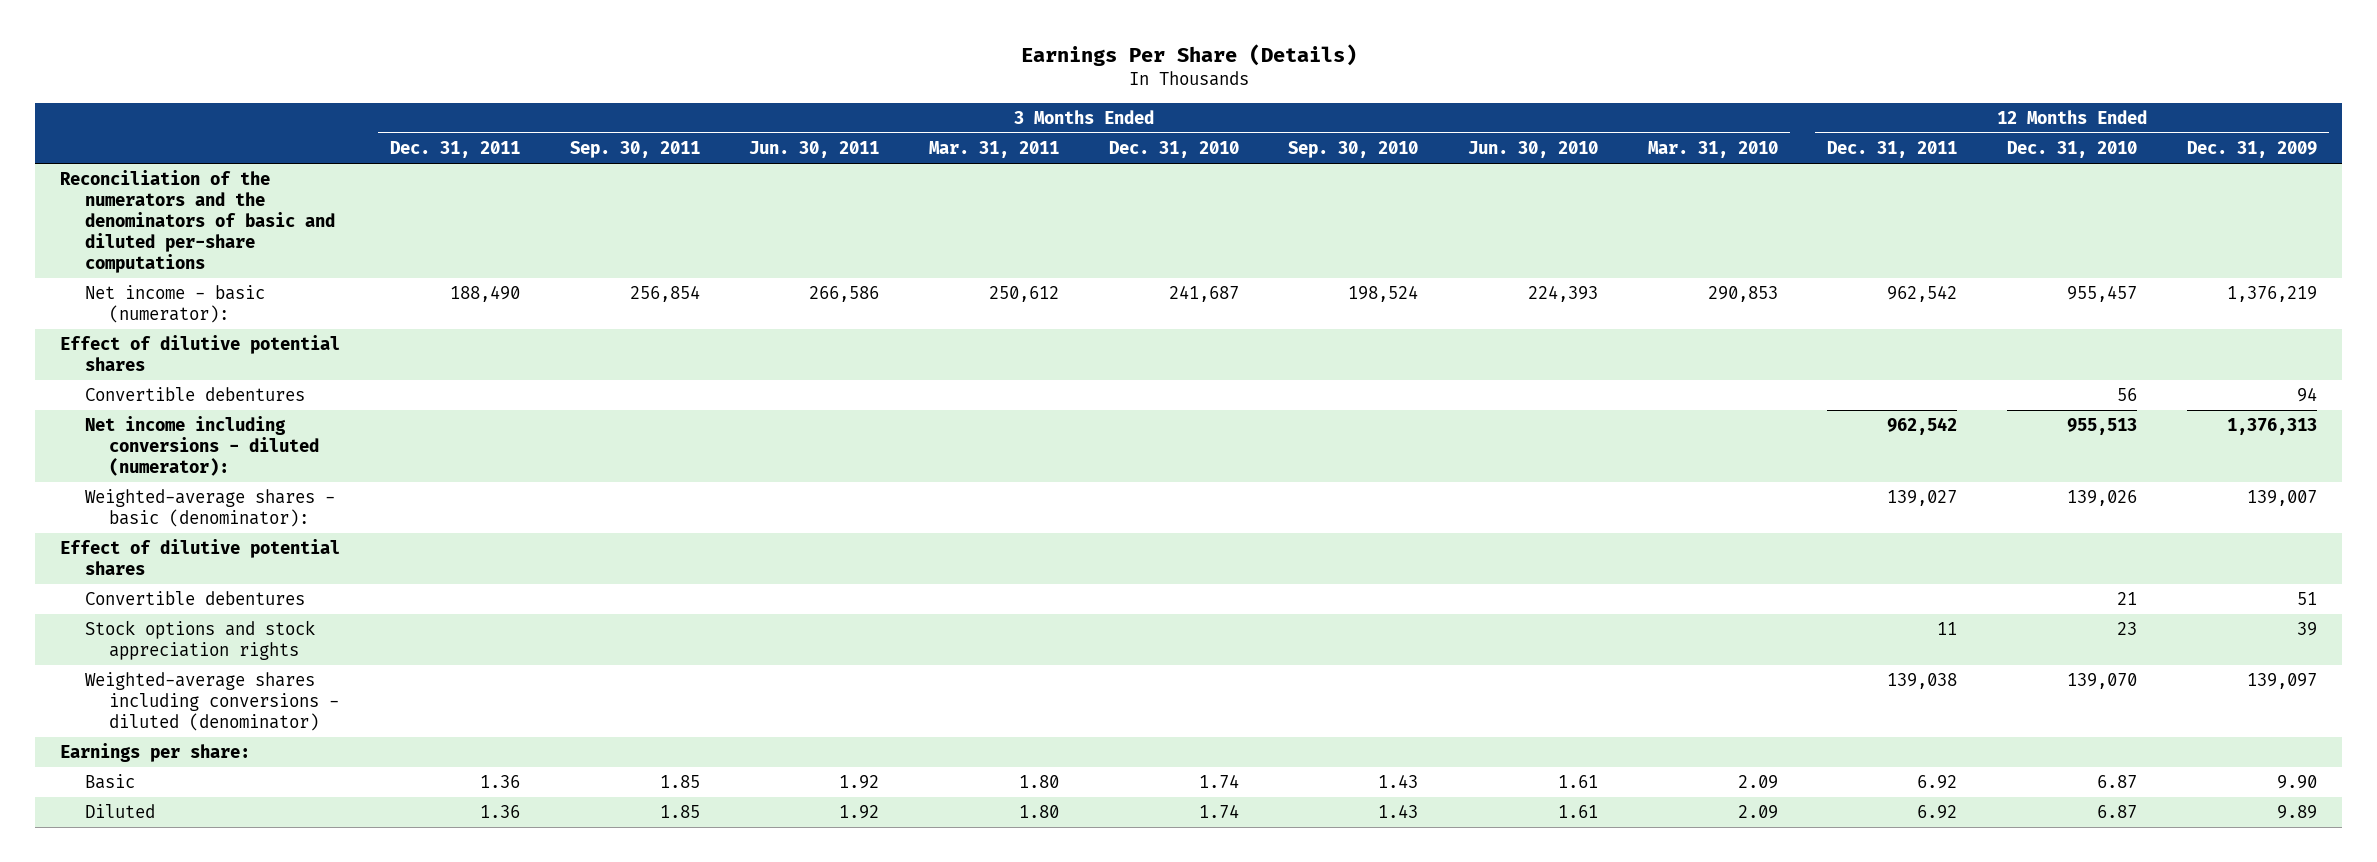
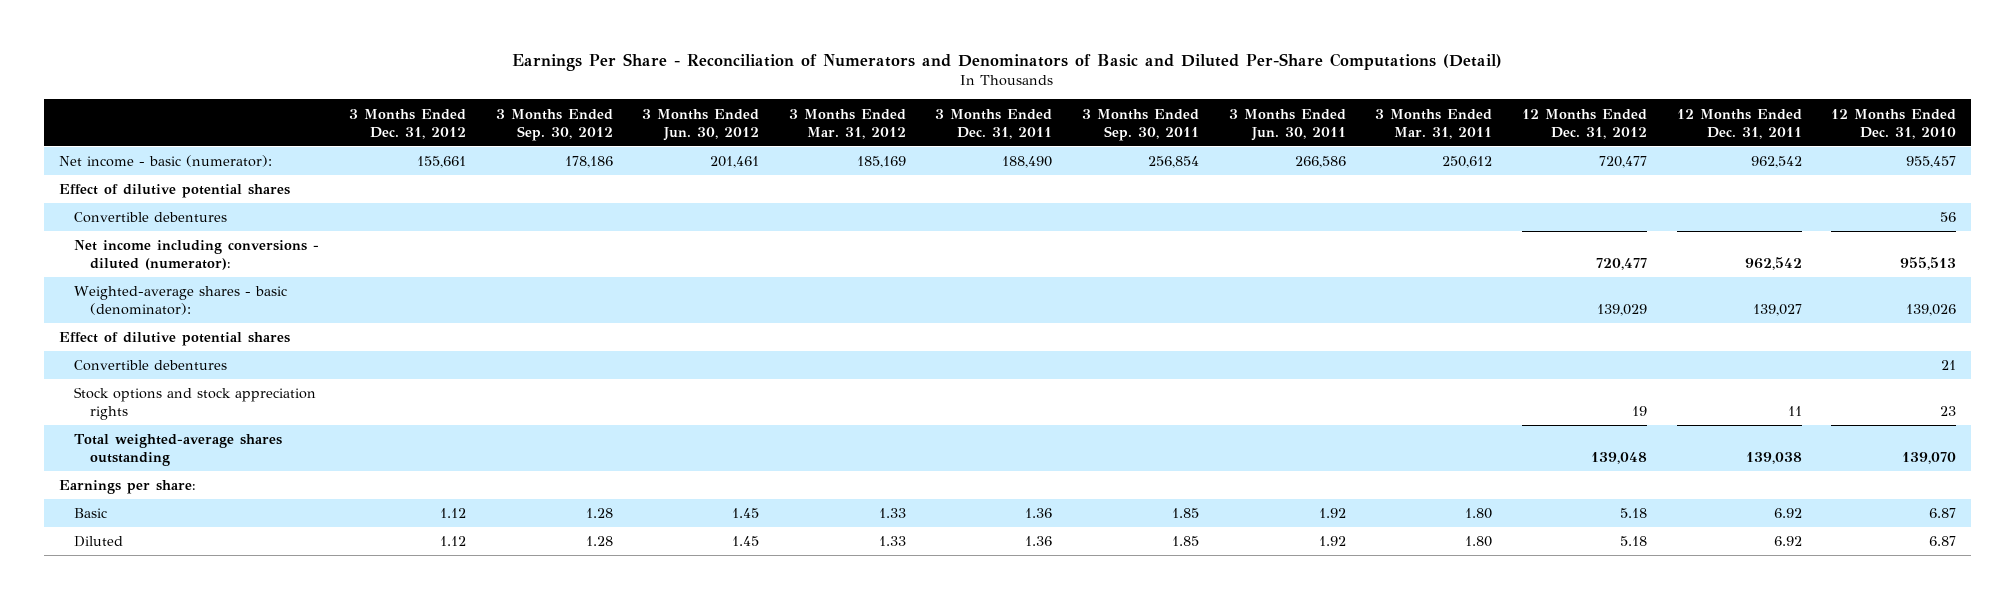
- Earnings Per Share (Details)
+ Earnings Per Share - Reconciliation of Numerators and Denominators of Basic and Diluted Per-Share Computations (Detail)
- | 3 Months Ended Dec. 31, 2011 | 3 Months Ended Sep. 30, 2011 | 3 Months Ended Jun. 30, 2011 | 3 Months Ended Mar. 31, 2011 | 3 Months Ended Dec. 31, 2010 | 3 Months Ended Sep. 30, 2010 | 3 Months Ended Jun. 30, 2010 | 3 Months Ended Mar. 31, 2010 | 12 Months Ended Dec. 31, 2011 | 12 Months Ended Dec. 31, 2010 | 12 Months Ended Dec. 31, 2009
+ | 3 Months Ended Dec. 31, 2012 | 3 Months Ended Sep. 30, 2012 | 3 Months Ended Jun. 30, 2012 | 3 Months Ended Mar. 31, 2012 | 3 Months Ended Dec. 31, 2011 | 3 Months Ended Sep. 30, 2011 | 3 Months Ended Jun. 30, 2011 | 3 Months Ended Mar. 31, 2011 | 12 Months Ended Dec. 31, 2012 | 12 Months Ended Dec. 31, 2011 | 12 Months Ended Dec. 31, 2010
- Reconciliation of the numerators and the denominators of basic and diluted per-share computations
- Weighted-average shares including conversions - diluted (denominator) | | | | | | | | | 139,038 | 139,070 | 139,097
+ Total weighted-average shares outstanding | | | | | | | | | 139,048 | 139,038 | 139,070

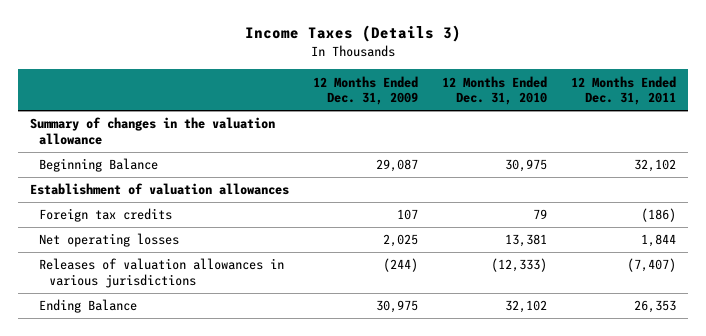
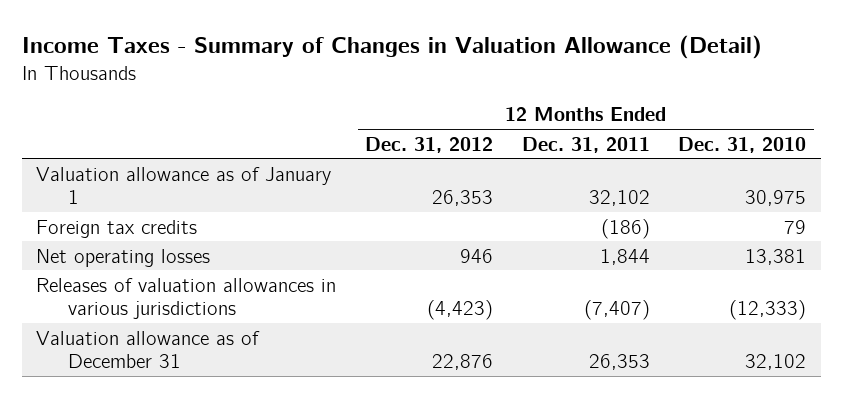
- Income Taxes (Details 3)
+ Income Taxes - Summary of Changes in Valuation Allowance (Detail)
- | 12 Months Ended Dec. 31, 2009 | 12 Months Ended Dec. 31, 2010 | 12 Months Ended Dec. 31, 2011
+ | 12 Months Ended Dec. 31, 2012 | 12 Months Ended Dec. 31, 2011 | 12 Months Ended Dec. 31, 2010
- Summary of changes in the valuation allowance
- Beginning Balance | 29,087 | 30,975 | 32,102
- Establishment of valuation allowances
+ Valuation allowance as of January 1 | 26,353 | 32,102 | 30,975
- Ending Balance | 30,975 | 32,102 | 26,353
+ Valuation allowance as of December 31 | 22,876 | 26,353 | 32,102

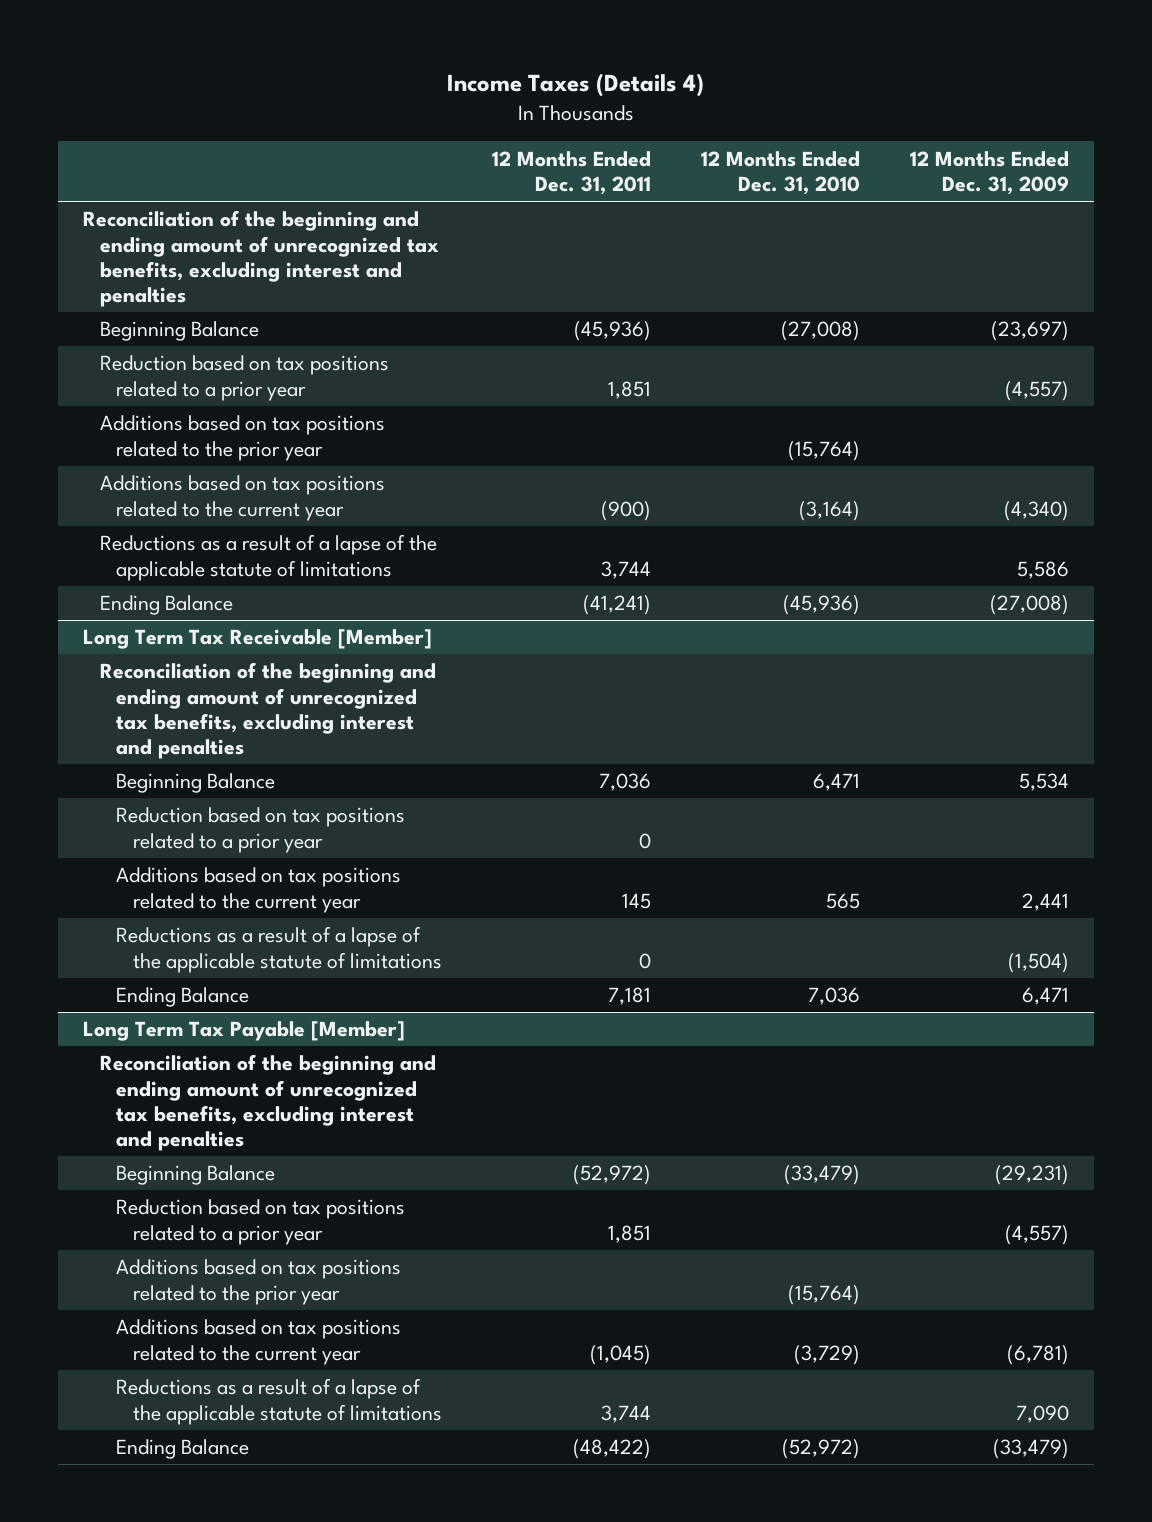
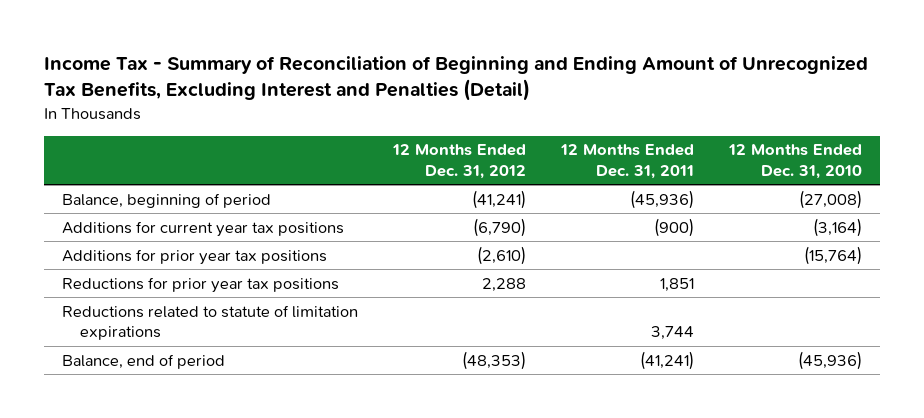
- Income Taxes (Details 4)
+ Income Tax - Summary of Reconciliation of Beginning and Ending Amount of Unrecognized Tax Benefits, Excluding Interest and Penalties (Detail)
- | 12 Months Ended Dec. 31, 2011 | 12 Months Ended Dec. 31, 2010 | 12 Months Ended Dec. 31, 2009
+ | 12 Months Ended Dec. 31, 2012 | 12 Months Ended Dec. 31, 2011 | 12 Months Ended Dec. 31, 2010
- Reconciliation of the beginning and ending amount of unrecognized tax benefits, excluding interest and penalties
- Beginning Balance | (45,936) | (27,008) | (23,697)
- Reduction based on tax positions related to a prior year | 1,851 | | (4,557)
- Additions based on tax positions related to the prior year | | (15,764) |
- Additions based on tax positions related to the current year | (900) | (3,164) | (4,340)
- Reductions as a result of a lapse of the applicable statute of limitations | 3,744 | | 5,586
- Ending Balance | (41,241) | (45,936) | (27,008)
- Long Term Tax Receivable [Member]
- Reconciliation of the beginning and ending amount of unrecognized tax benefits, excluding interest and penalties
- Beginning Balance | 7,036 | 6,471 | 5,534
- Reduction based on tax positions related to a prior year | 0 | |
- Additions based on tax positions related to the current year | 145 | 565 | 2,441
- Reductions as a result of a lapse of the applicable statute of limitations | 0 | | (1,504)
- Ending Balance | 7,181 | 7,036 | 6,471
- Long Term Tax Payable [Member]
- Reconciliation of the beginning and ending amount of unrecognized tax benefits, excluding interest and penalties
- Beginning Balance | (52,972) | (33,479) | (29,231)
- Reduction based on tax positions related to a prior year | 1,851 | | (4,557)
- Additions based on tax positions related to the prior year | | (15,764) |
- Additions based on tax positions related to the current year | (1,045) | (3,729) | (6,781)
- Reductions as a result of a lapse of the applicable statute of limitations | 3,744 | | 7,090
- Ending Balance | (48,422) | (52,972) | (33,479)
+ Balance, beginning of period | (41,241) | (45,936) | (27,008)
+ Additions for current year tax positions | (6,790) | (900) | (3,164)
+ Additions for prior year tax positions | (2,610) | | (15,764)
+ Reductions for prior year tax positions | 2,288 | 1,851 |
+ Reductions related to statute of limitation expirations | | 3,744 |
+ Balance, end of period | (48,353) | (41,241) | (45,936)

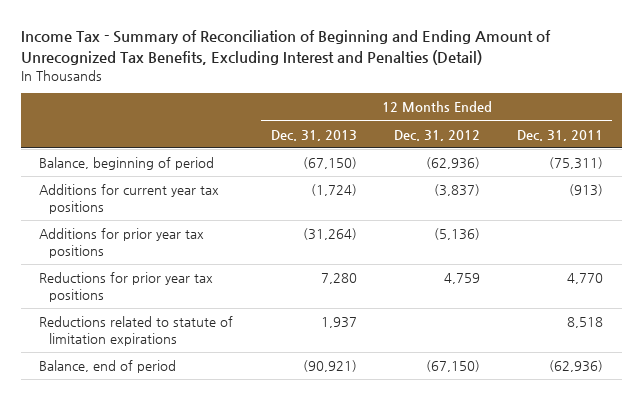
- | 12 Months Ended Dec. 31, 2012 | 12 Months Ended Dec. 31, 2011 | 12 Months Ended Dec. 31, 2010
+ | 12 Months Ended Dec. 31, 2013 | 12 Months Ended Dec. 31, 2012 | 12 Months Ended Dec. 31, 2011
- Balance, beginning of period | (41,241) | (45,936) | (27,008)
- Additions for current year tax positions | (6,790) | (900) | (3,164)
- Additions for prior year tax positions | (2,610) | | (15,764)
- Reductions for prior year tax positions | 2,288 | 1,851 |
- Reductions related to statute of limitation expirations | | 3,744 |
- Balance, end of period | (48,353) | (41,241) | (45,936)
+ Balance, beginning of period | (67,150) | (62,936) | (75,311)
+ Additions for current year tax positions | (1,724) | (3,837) | (913)
+ Additions for prior year tax positions | (31,264) | (5,136) |
+ Reductions for prior year tax positions | 7,280 | 4,759 | 4,770
+ Reductions related to statute of limitation expirations | 1,937 | | 8,518
+ Balance, end of period | (90,921) | (67,150) | (62,936)

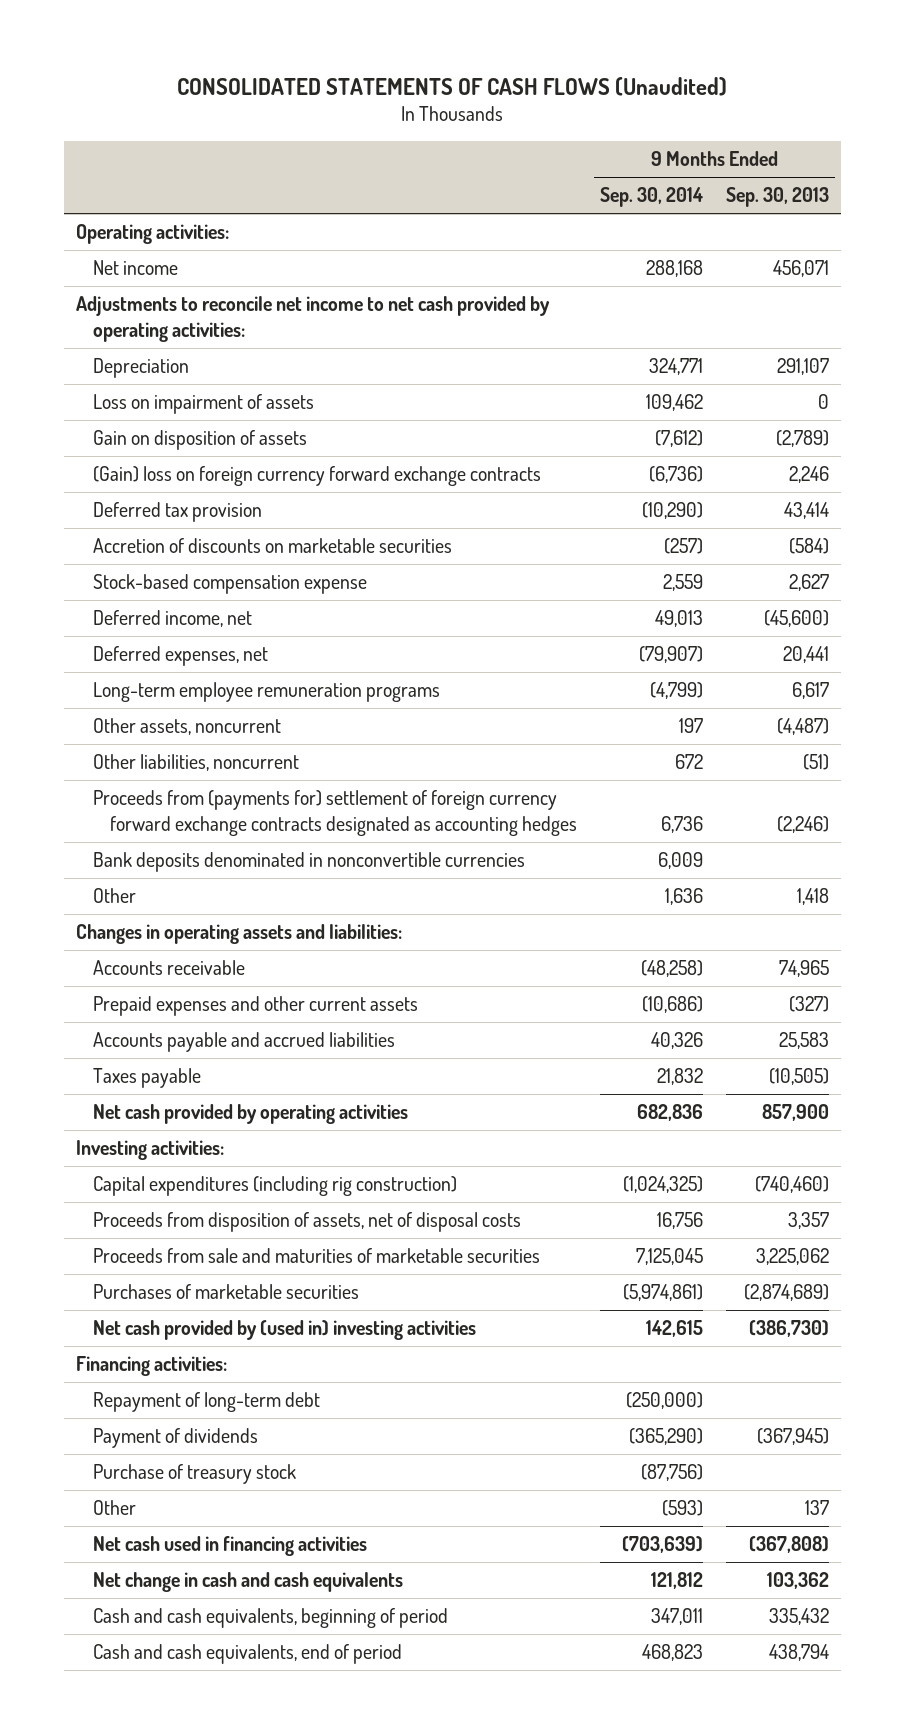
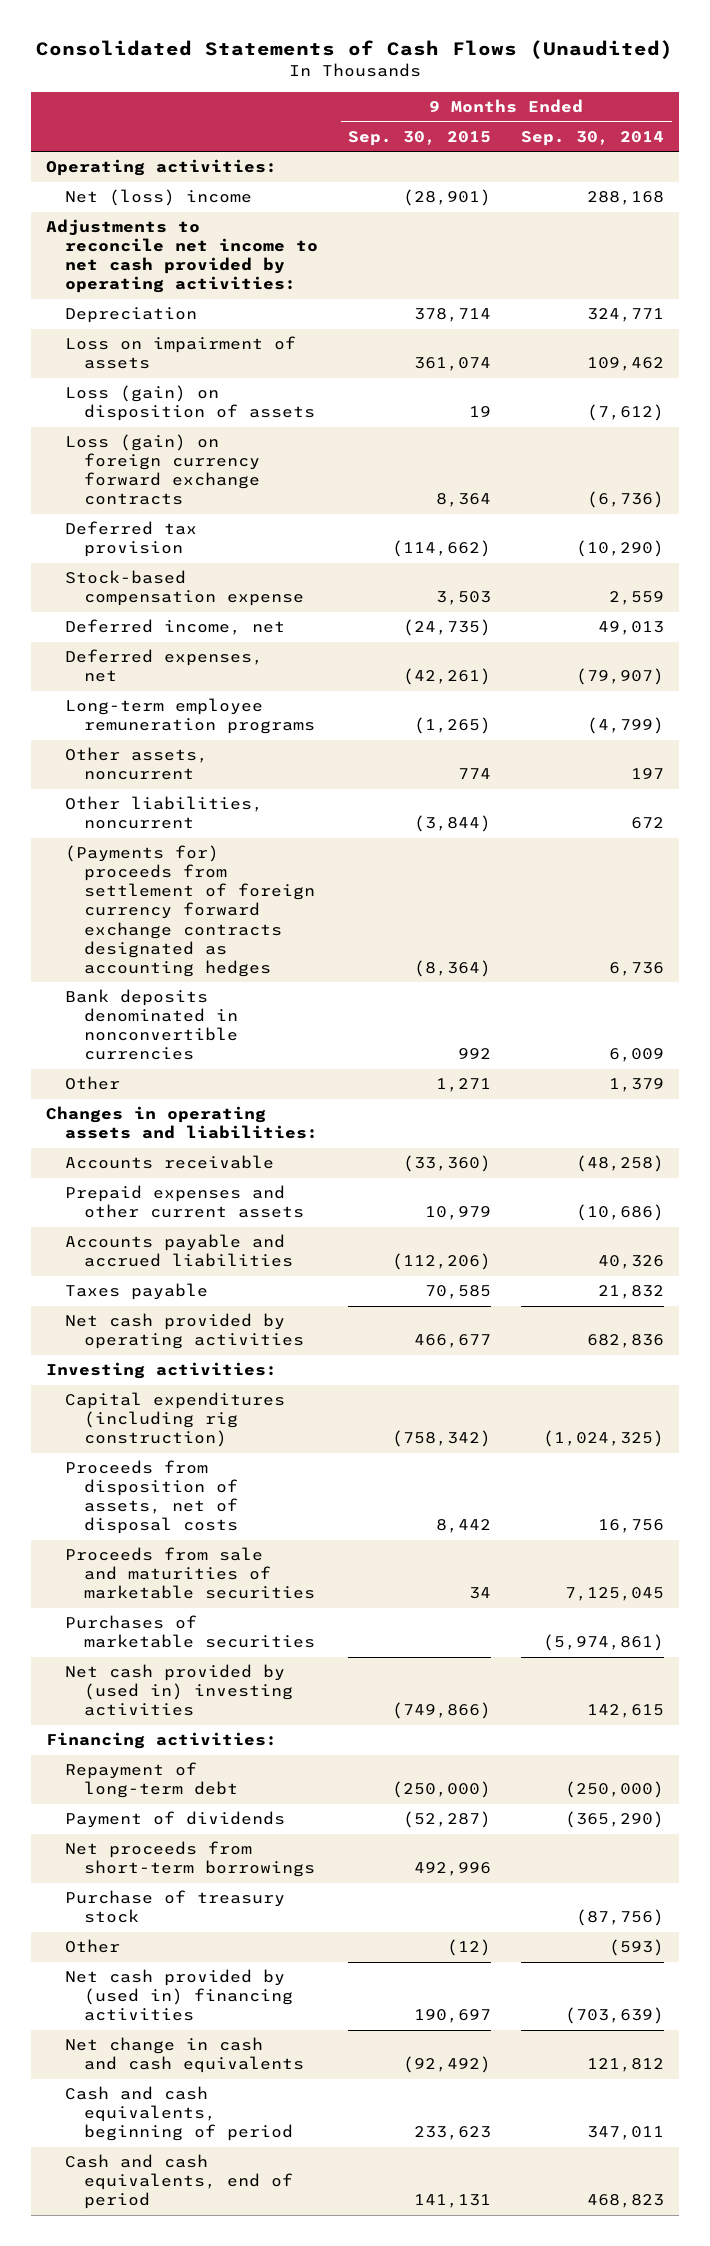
- CONSOLIDATED STATEMENTS OF CASH FLOWS (Unaudited)
+ Consolidated Statements of Cash Flows (Unaudited)
- | 9 Months Ended Sep. 30, 2014 | 9 Months Ended Sep. 30, 2013
+ | 9 Months Ended Sep. 30, 2015 | 9 Months Ended Sep. 30, 2014
- Net income | 288,168 | 456,071
+ Net (loss) income | (28,901) | 288,168
- Gain on disposition of assets | (7,612) | (2,789)
- (Gain) loss on foreign currency forward exchange contracts | (6,736) | 2,246
+ Loss (gain) on disposition of assets | 19 | (7,612)
+ Loss (gain) on foreign currency forward exchange contracts | 8,364 | (6,736)
- Accretion of discounts on marketable securities | (257) | (584)
- Proceeds from (payments for) settlement of foreign currency forward exchange contracts designated as accounting hedges | 6,736 | (2,246)
+ (Payments for) proceeds from settlement of foreign currency forward exchange contracts designated as accounting hedges | (8,364) | 6,736
- Other | 1,636 | 1,418
+ Other | 1,271 | 1,379
+ Net proceeds from short-term borrowings | 492,996 |
- Net cash used in financing activities | (703,639) | (367,808)
+ Net cash provided by (used in) financing activities | 190,697 | (703,639)

